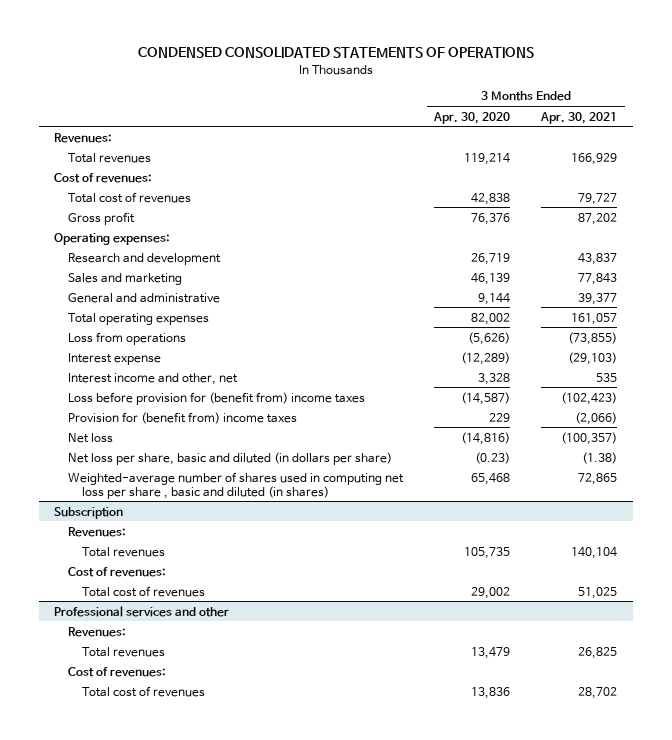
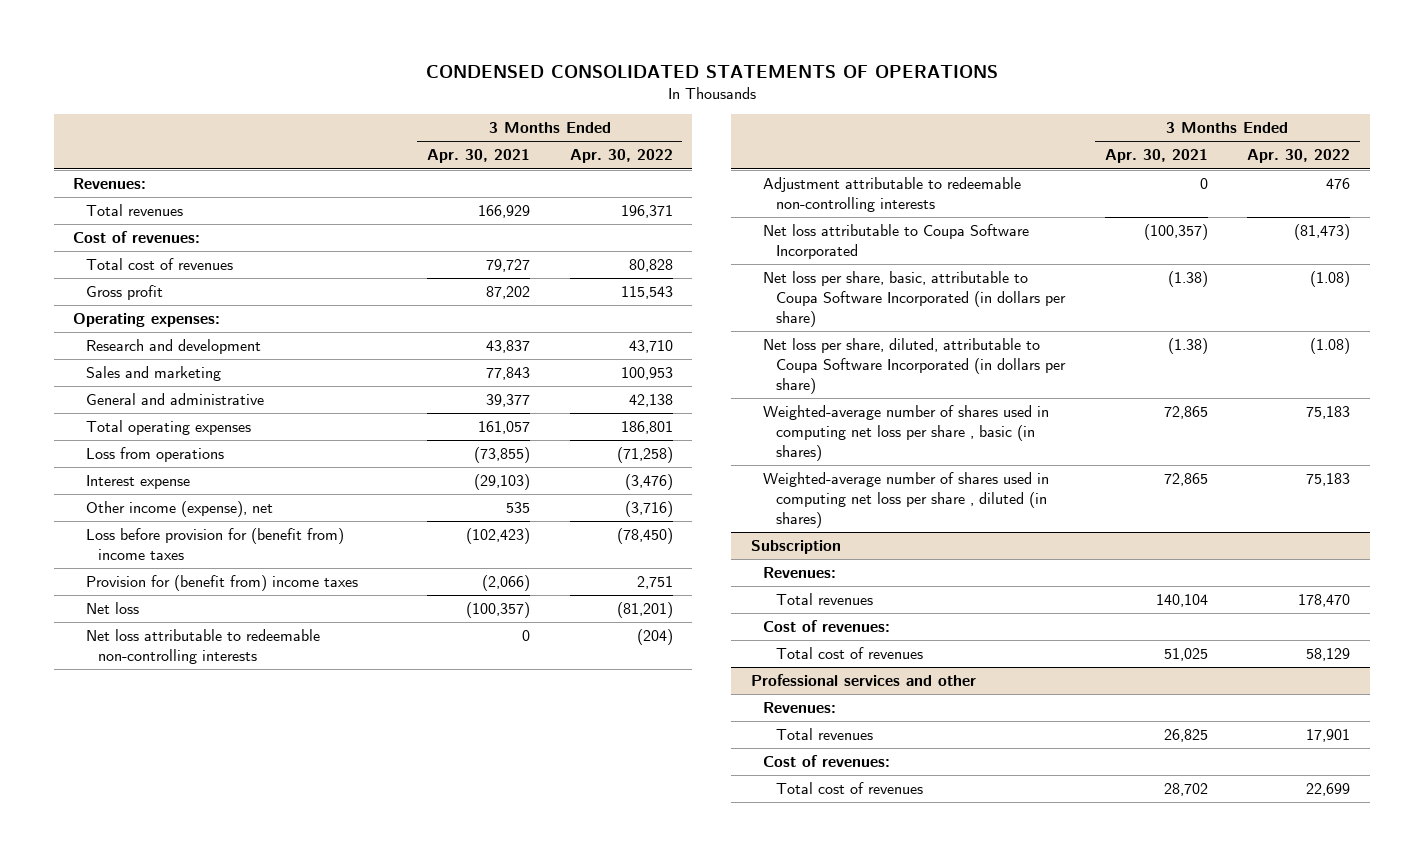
- | 3 Months Ended Apr. 30, 2020 | 3 Months Ended Apr. 30, 2021
+ | 3 Months Ended Apr. 30, 2021 | 3 Months Ended Apr. 30, 2022
- Interest income and other, net | 3,328 | 535
+ Other income (expense), net | 535 | (3,716)
- Net loss per share, basic and diluted (in dollars per share) | (0.23) | (1.38)
- Weighted-average number of shares used in computing net loss per share , basic and diluted (in shares) | 65,468 | 72,865
+ Net loss attributable to redeemable non-controlling interests | 0 | (204)
+ Adjustment attributable to redeemable non-controlling interests | 0 | 476
+ Net loss attributable to Coupa Software Incorporated | (100,357) | (81,473)
+ Net loss per share, basic, attributable to Coupa Software Incorporated (in dollars per share) | (1.38) | (1.08)
+ Net loss per share, diluted, attributable to Coupa Software Incorporated (in dollars per share) | (1.38) | (1.08)
+ Weighted-average number of shares used in computing net loss per share , basic (in shares) | 72,865 | 75,183
+ Weighted-average number of shares used in computing net loss per share , diluted (in shares) | 72,865 | 75,183

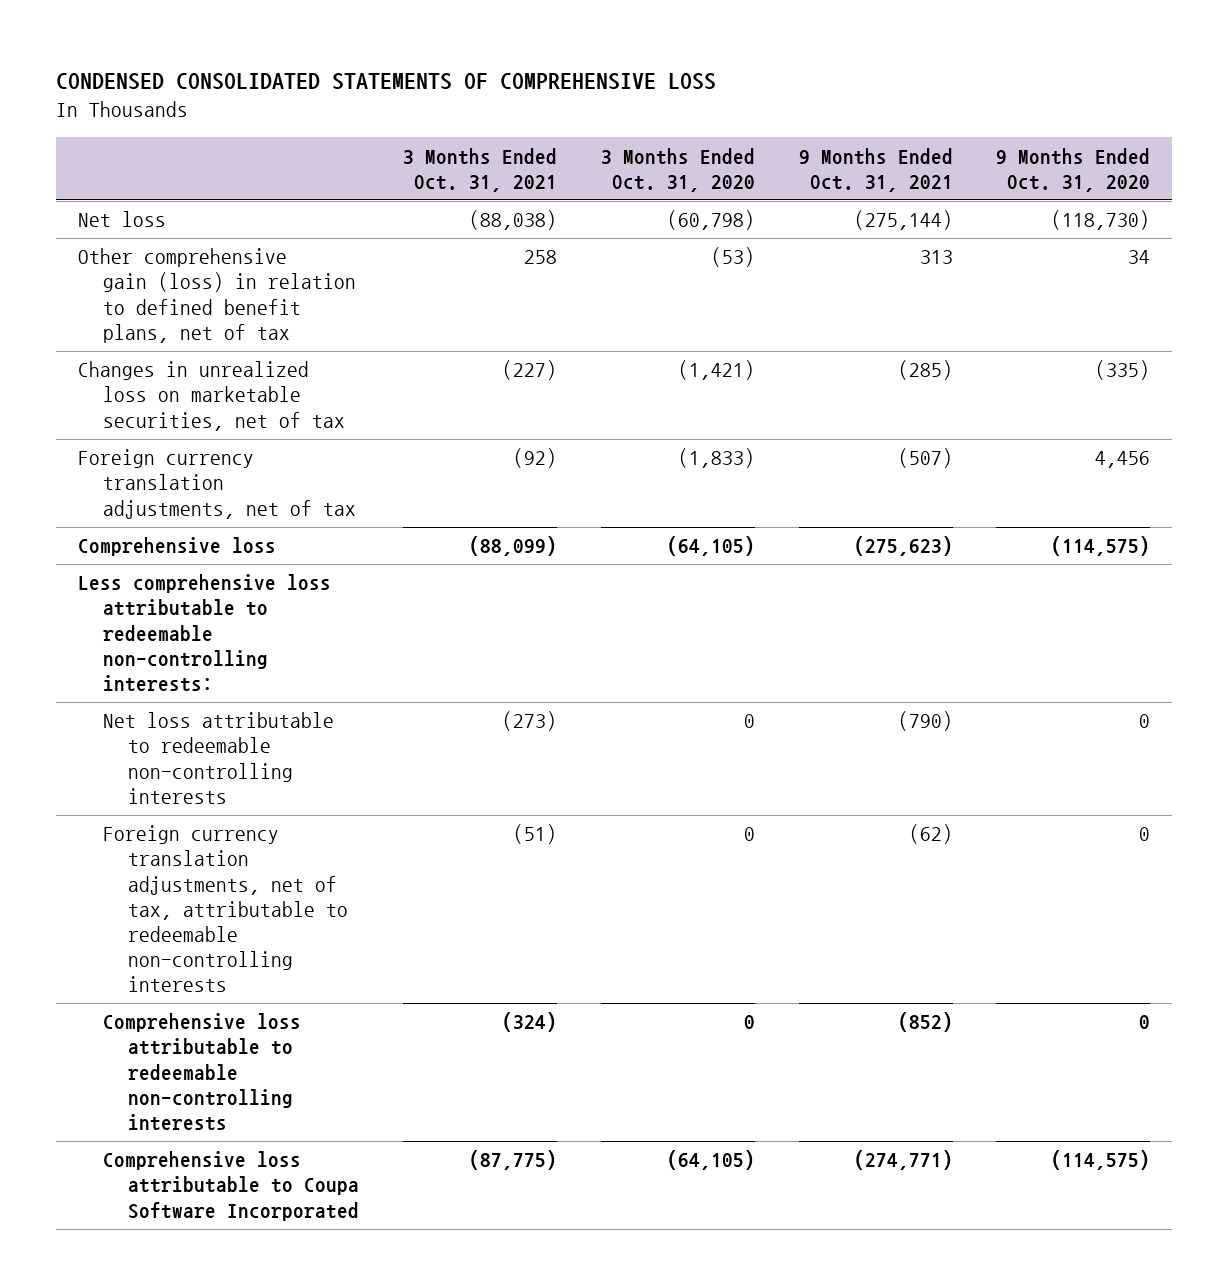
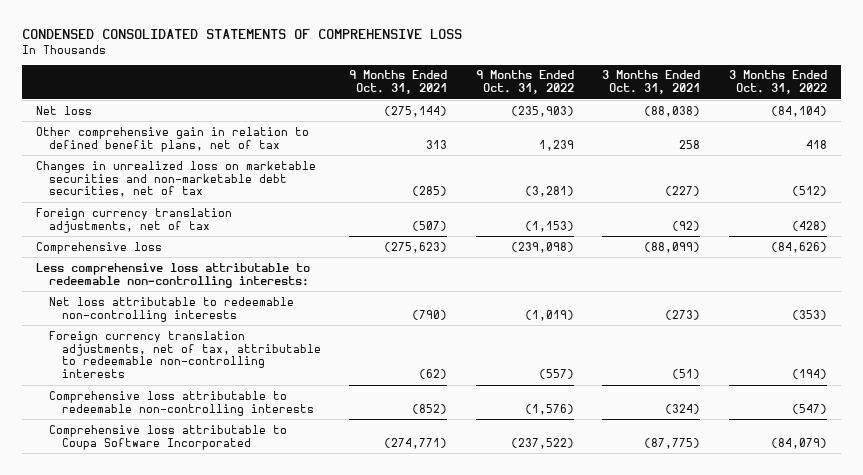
- | 3 Months Ended Oct. 31, 2021 | 3 Months Ended Oct. 31, 2020 | 9 Months Ended Oct. 31, 2021 | 9 Months Ended Oct. 31, 2020
+ | 9 Months Ended Oct. 31, 2021 | 9 Months Ended Oct. 31, 2022 | 3 Months Ended Oct. 31, 2021 | 3 Months Ended Oct. 31, 2022
- Other comprehensive gain (loss) in relation to defined benefit plans, net of tax | 258 | (53) | 313 | 34
- Changes in unrealized loss on marketable securities, net of tax | (227) | (1,421) | (285) | (335)
+ Other comprehensive gain in relation to defined benefit plans, net of tax | 313 | 1,239 | 258 | 418
+ Changes in unrealized loss on marketable securities and non-marketable debt securities, net of tax | (285) | (3,281) | (227) | (512)

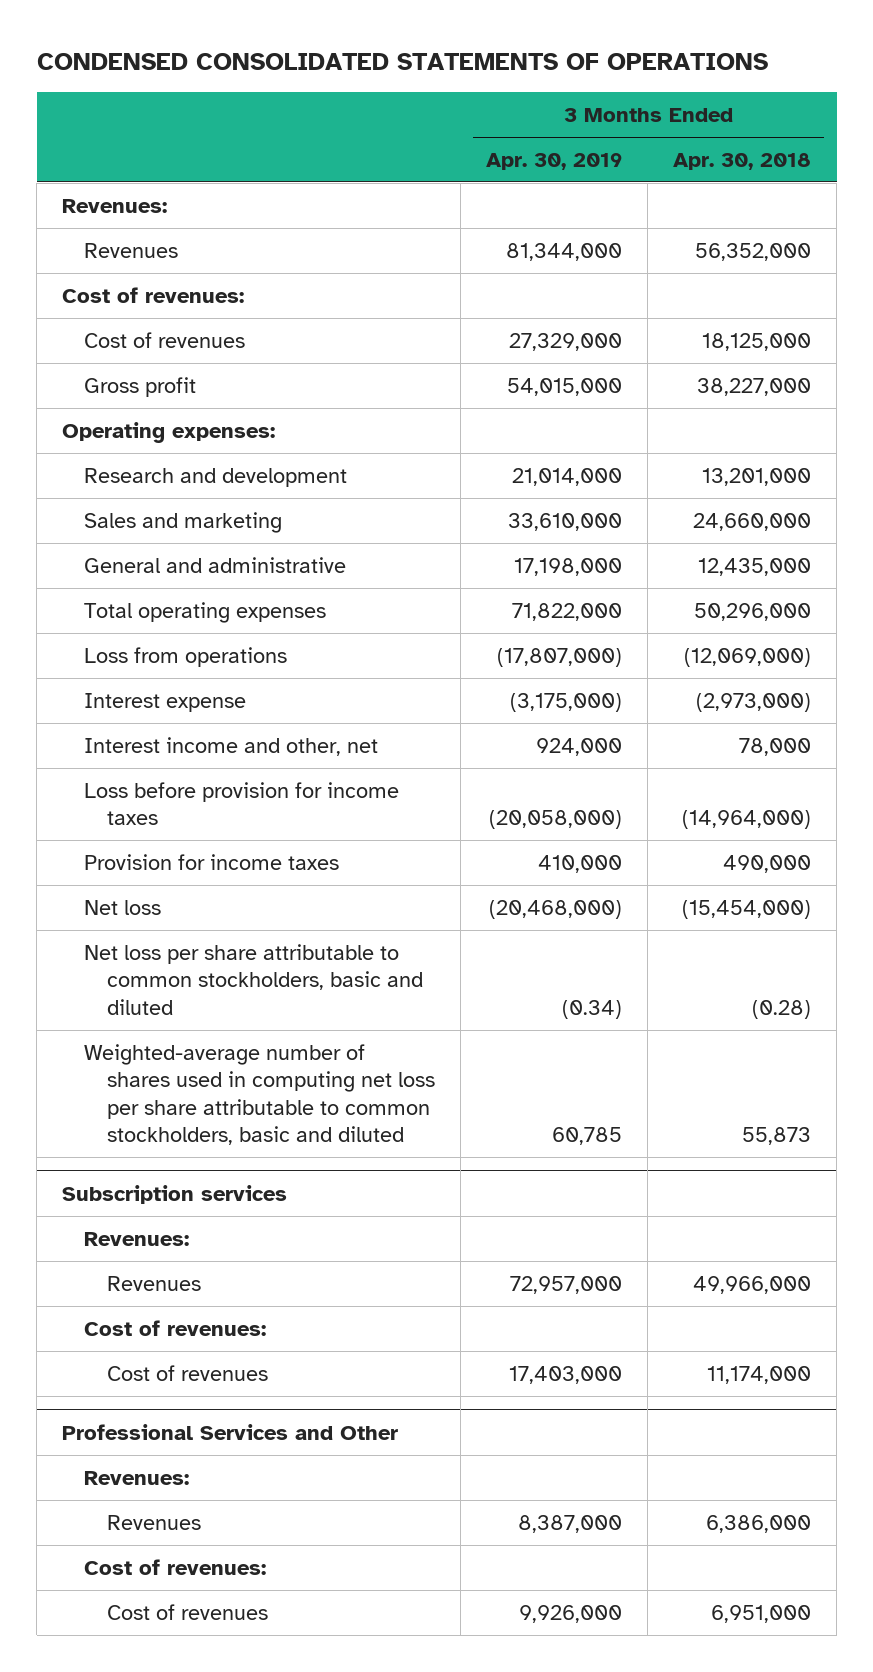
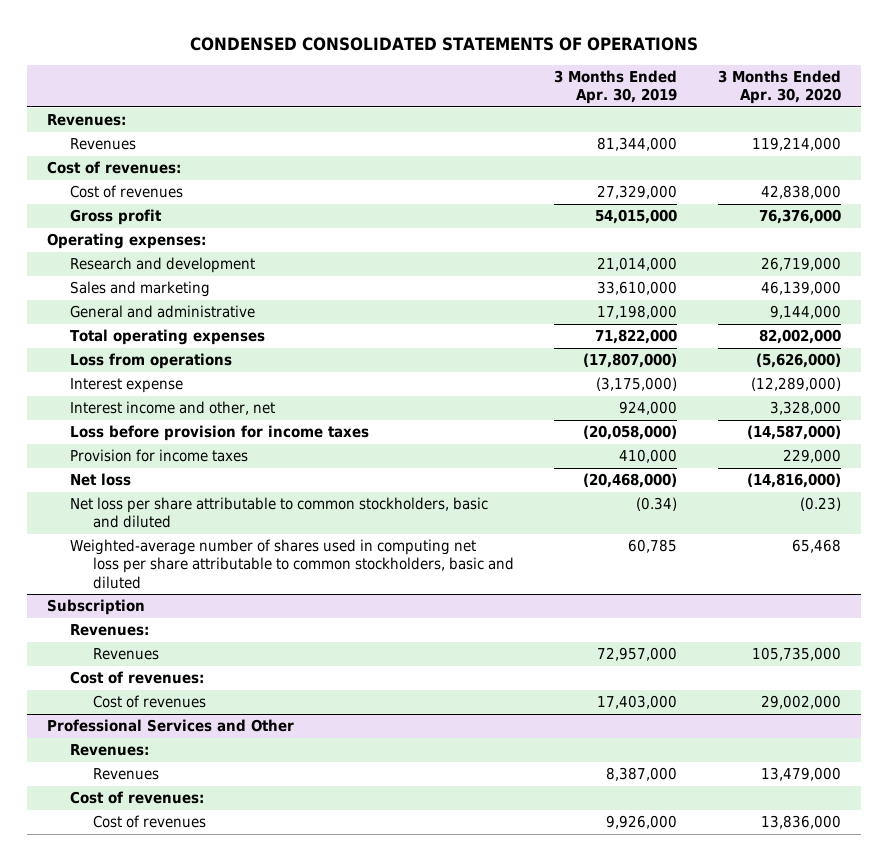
- | 3 Months Ended Apr. 30, 2019 | 3 Months Ended Apr. 30, 2018
+ | 3 Months Ended Apr. 30, 2019 | 3 Months Ended Apr. 30, 2020
- Subscription services
+ Subscription

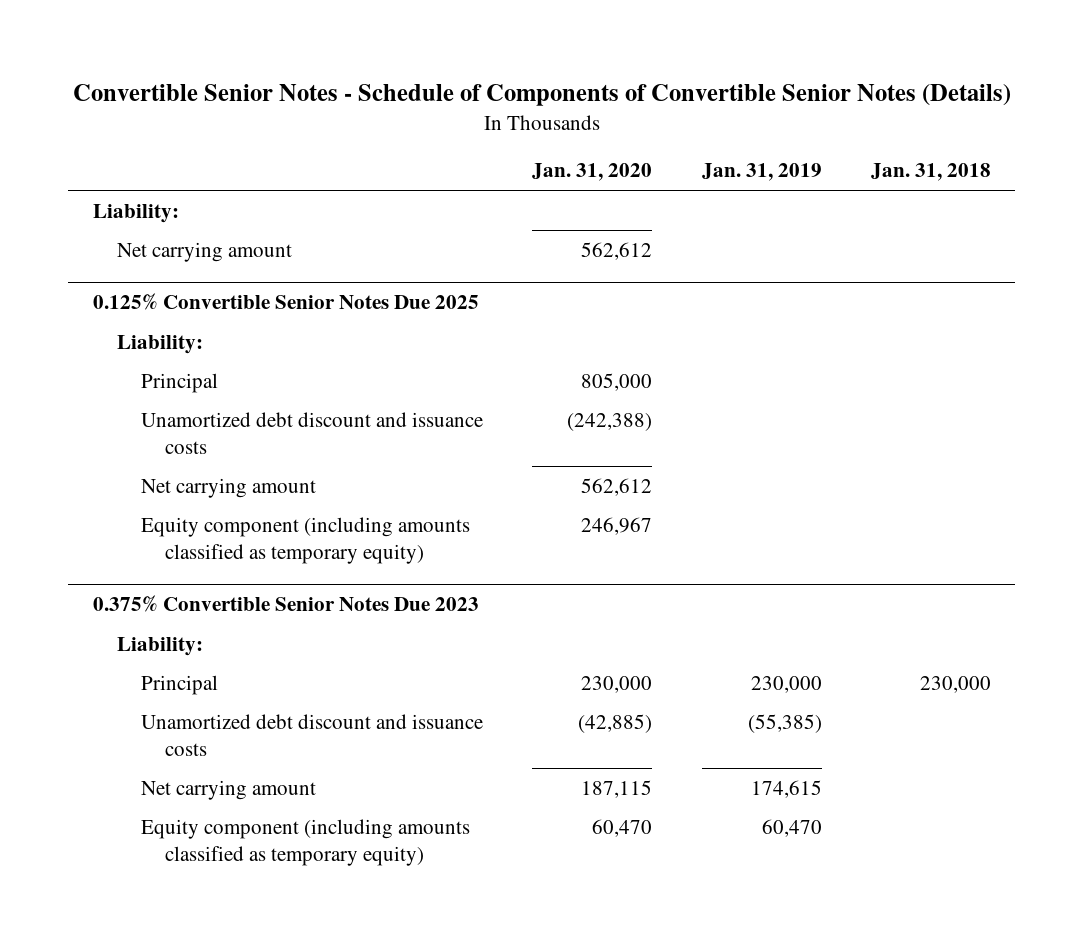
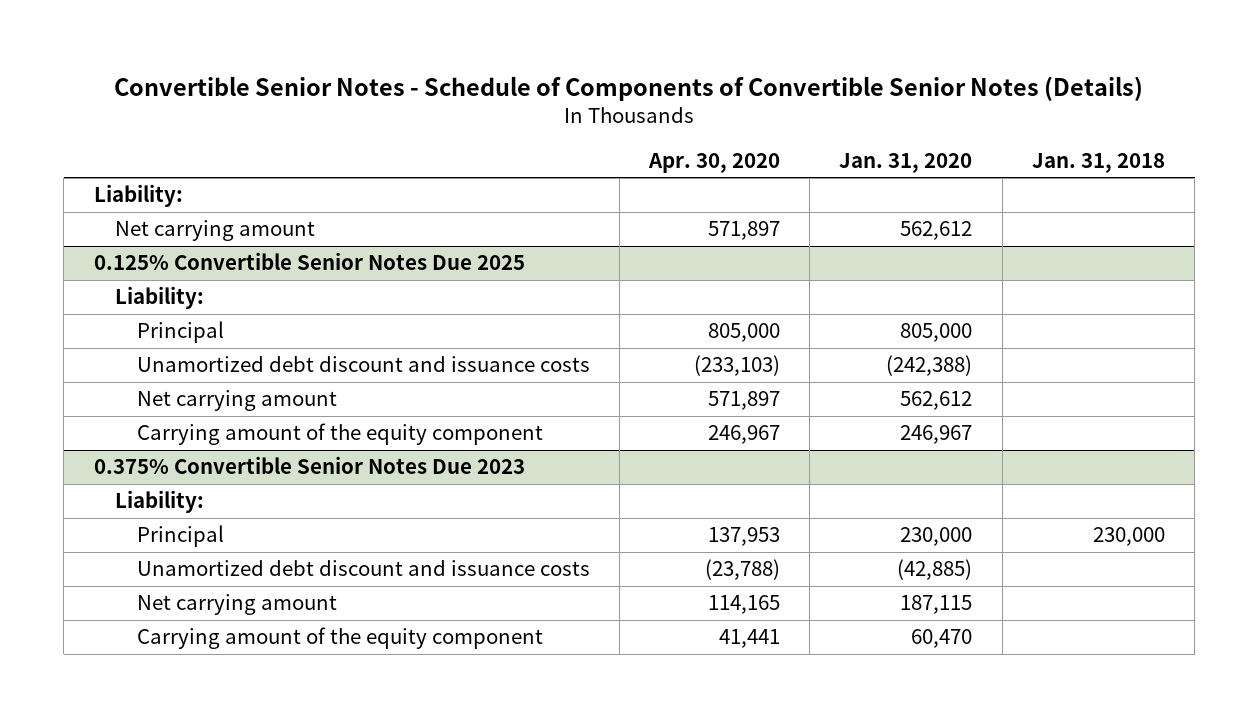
- | Jan. 31, 2020 | Jan. 31, 2019 | Jan. 31, 2018
+ | Apr. 30, 2020 | Jan. 31, 2020 | Jan. 31, 2018
@ 0.125% Convertible Senior Notes Due 2025
- Equity component (including amounts classified as temporary equity) | 246,967 | |
+ Carrying amount of the equity component | 246,967 | 246,967 |
@ 0.375% Convertible Senior Notes Due 2023
- Equity component (including amounts classified as temporary equity) | 60,470 | 60,470 |
+ Carrying amount of the equity component | 41,441 | 60,470 |

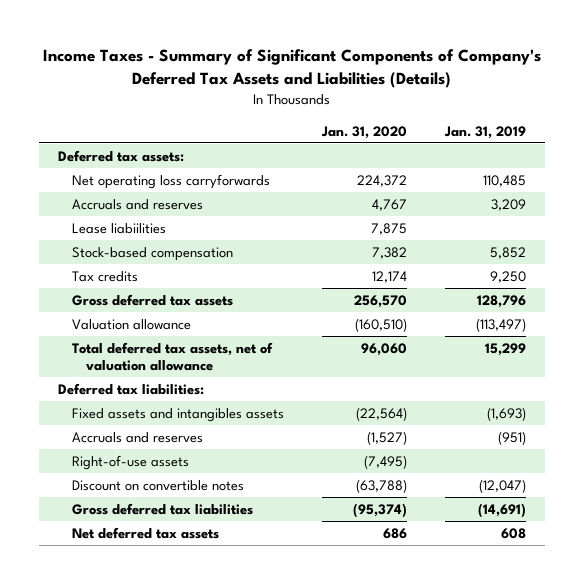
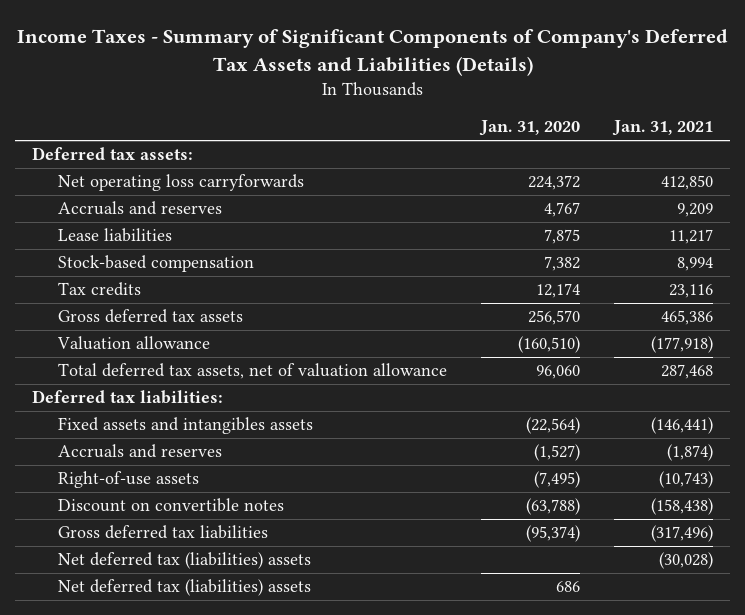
- | Jan. 31, 2020 | Jan. 31, 2019
+ | Jan. 31, 2020 | Jan. 31, 2021
- Lease liabiilities | 7,875 |
+ Lease liabilities | 7,875 | 11,217
- Net deferred tax assets | 686 | 608
+ Net deferred tax (liabilities) assets | | (30,028)
+ Net deferred tax (liabilities) assets | 686 |

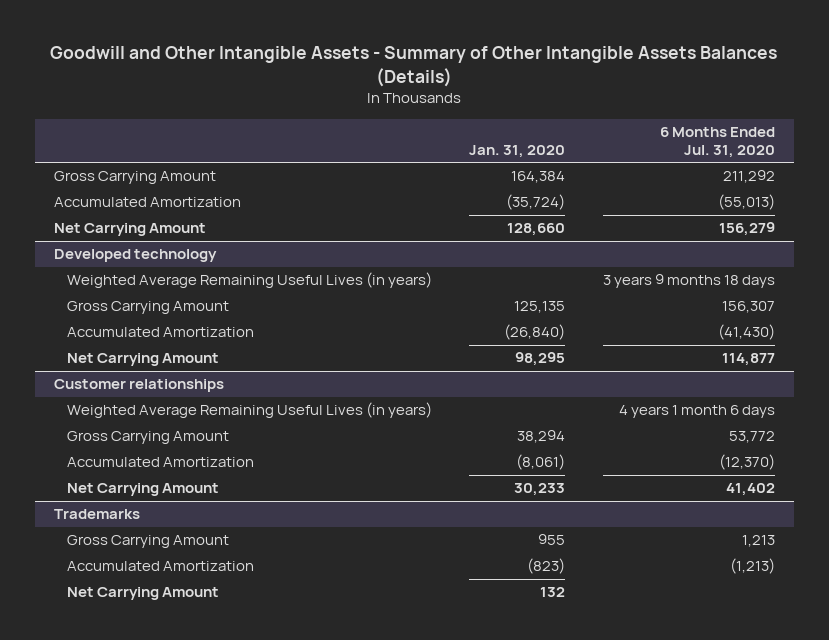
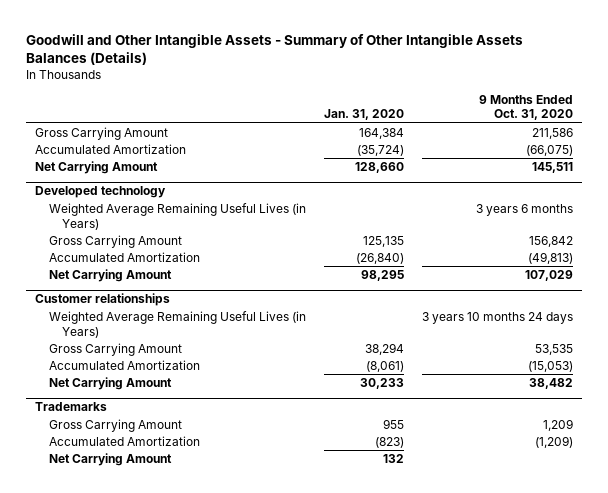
- | Jan. 31, 2020 | 6 Months Ended Jul. 31, 2020
+ | Jan. 31, 2020 | 9 Months Ended Oct. 31, 2020
@ Developed technology
- Weighted Average Remaining Useful Lives (in years) | | 3 years 9 months 18 days
+ Weighted Average Remaining Useful Lives (in Years) | | 3 years 6 months
@ Customer relationships
- Weighted Average Remaining Useful Lives (in years) | | 4 years 1 month 6 days
+ Weighted Average Remaining Useful Lives (in Years) | | 3 years 10 months 24 days

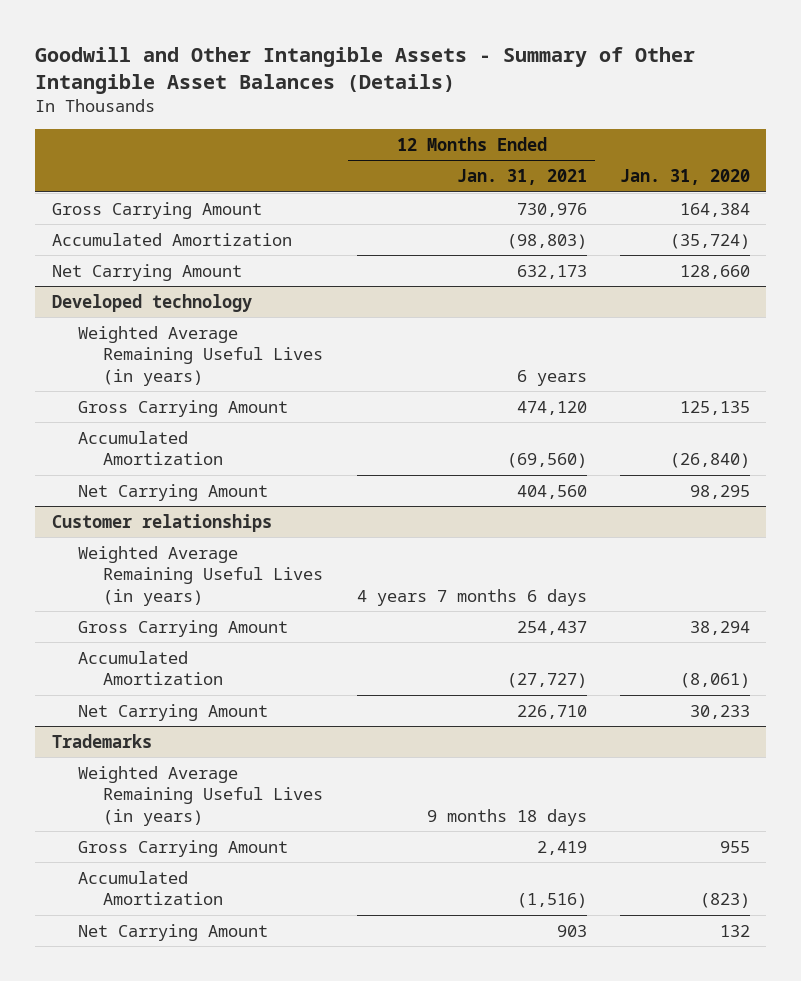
- Goodwill and Other Intangible Assets - Summary of Other Intangible Assets Balances (Details)
+ Goodwill and Other Intangible Assets - Summary of Other Intangible Asset Balances (Details)
- | Jan. 31, 2020 | 9 Months Ended Oct. 31, 2020
+ | 12 Months Ended Jan. 31, 2021 | Jan. 31, 2020
@ Developed technology
- Weighted Average Remaining Useful Lives (in Years) | | 3 years 6 months
+ Weighted Average Remaining Useful Lives (in years) | 6 years |
@ Customer relationships
- Weighted Average Remaining Useful Lives (in Years) | | 3 years 10 months 24 days
+ Weighted Average Remaining Useful Lives (in years) | 4 years 7 months 6 days |
@ Trademarks
+ Weighted Average Remaining Useful Lives (in years) | 9 months 18 days |

